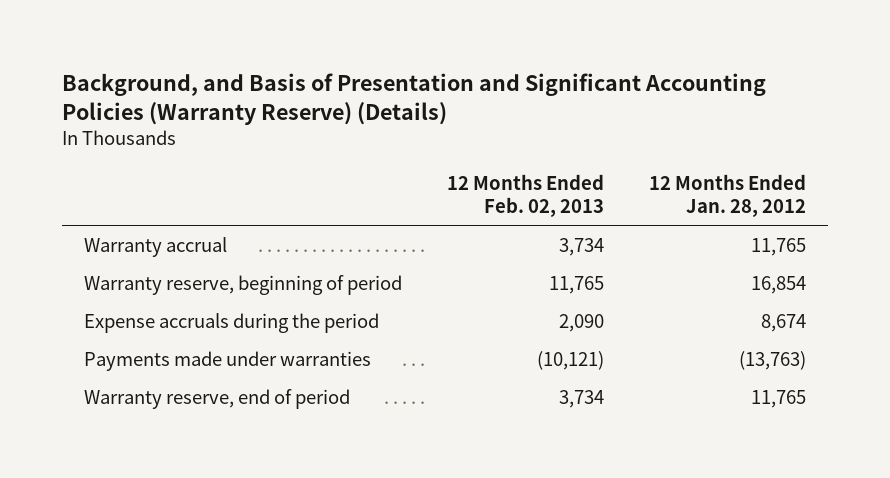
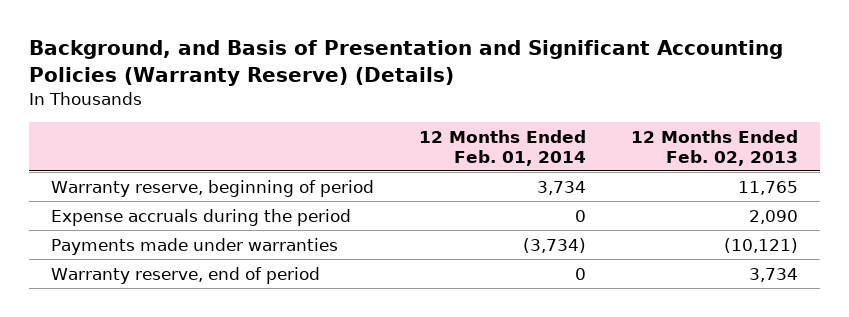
- | 12 Months Ended Feb. 02, 2013 | 12 Months Ended Jan. 28, 2012
+ | 12 Months Ended Feb. 01, 2014 | 12 Months Ended Feb. 02, 2013
- Warranty accrual | 3,734 | 11,765

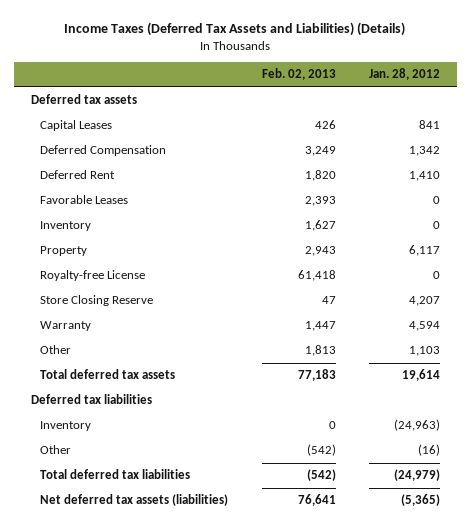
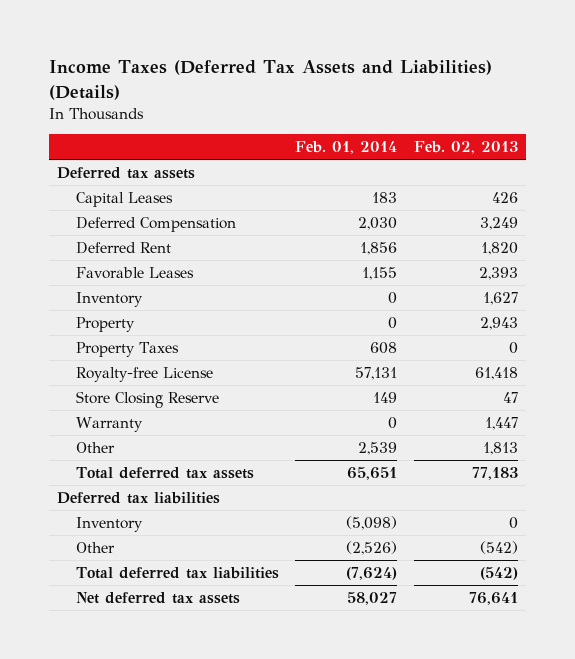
- | Feb. 02, 2013 | Jan. 28, 2012
+ | Feb. 01, 2014 | Feb. 02, 2013
+ Property Taxes | 608 | 0
- Net deferred tax assets (liabilities) | 76,641 | (5,365)
+ Net deferred tax assets | 58,027 | 76,641

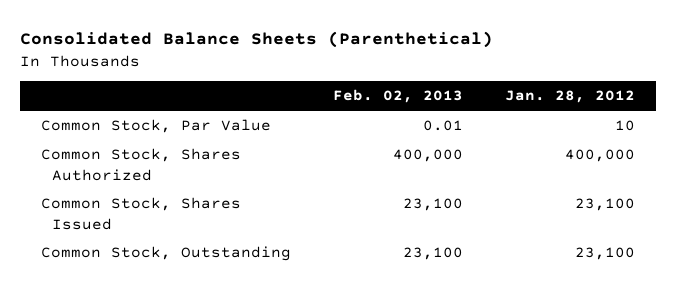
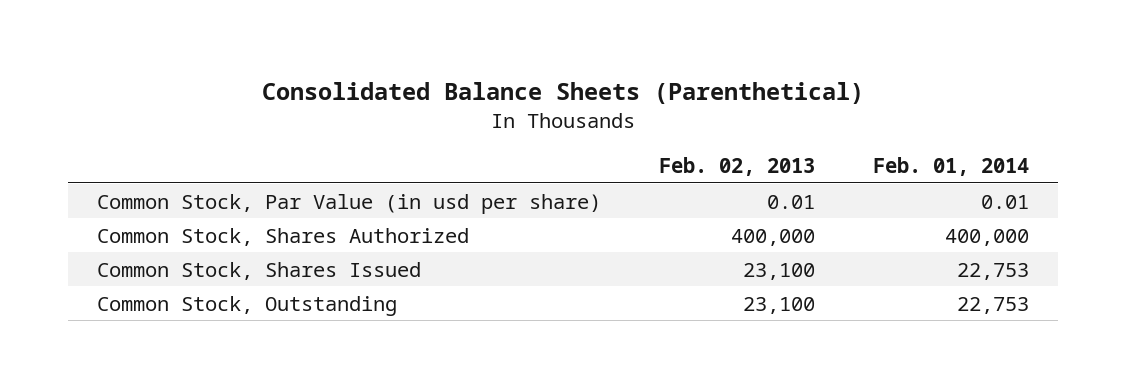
- | Feb. 02, 2013 | Jan. 28, 2012
+ | Feb. 02, 2013 | Feb. 01, 2014
- Common Stock, Par Value | 0.01 | 10
+ Common Stock, Par Value (in usd per share) | 0.01 | 0.01

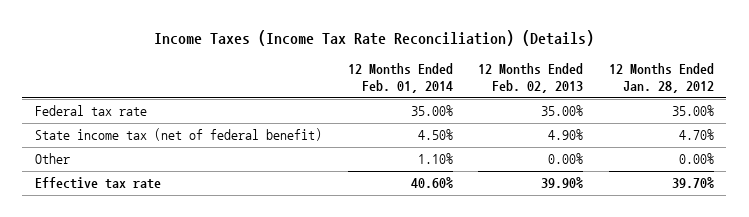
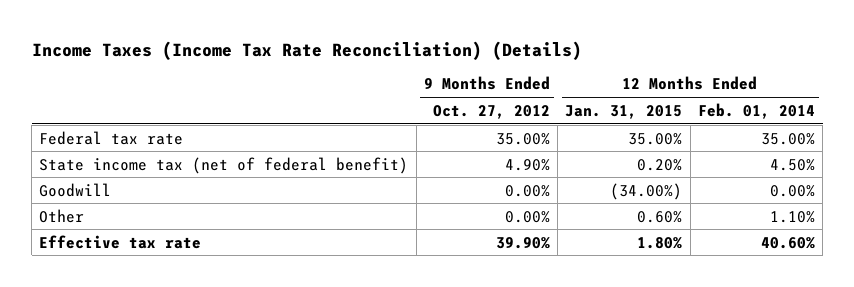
- | 12 Months Ended Feb. 01, 2014 | 12 Months Ended Feb. 02, 2013 | 12 Months Ended Jan. 28, 2012
+ | 9 Months Ended Oct. 27, 2012 | 12 Months Ended Jan. 31, 2015 | 12 Months Ended Feb. 01, 2014
+ Goodwill | 0.00% | (34.00%) | 0.00%

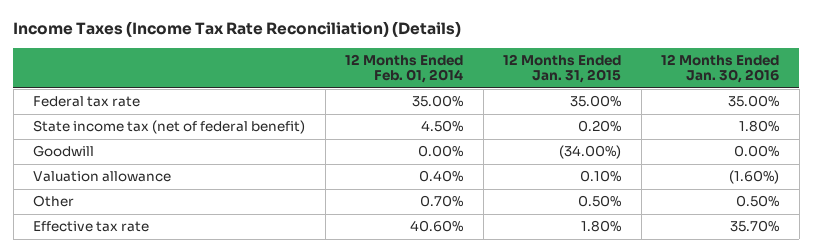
- | 9 Months Ended Oct. 27, 2012 | 12 Months Ended Jan. 31, 2015 | 12 Months Ended Feb. 01, 2014
+ | 12 Months Ended Feb. 01, 2014 | 12 Months Ended Jan. 31, 2015 | 12 Months Ended Jan. 30, 2016
- Other | 0.00% | 0.60% | 1.10%
+ Valuation allowance | 0.40% | 0.10% | (1.60%)
+ Other | 0.70% | 0.50% | 0.50%

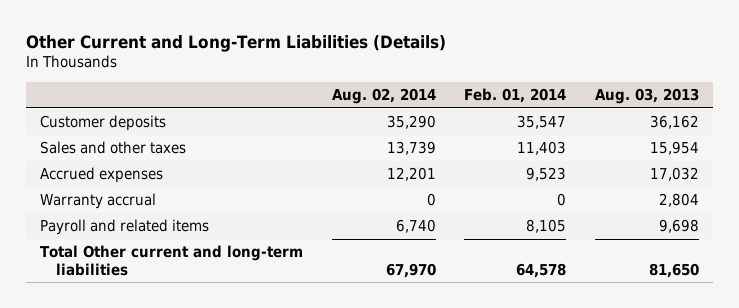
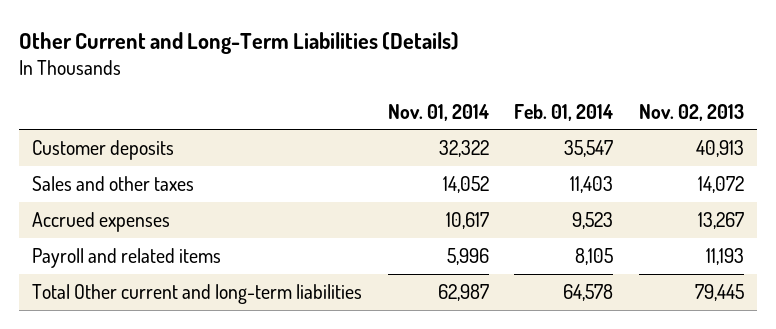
- | Aug. 02, 2014 | Feb. 01, 2014 | Aug. 03, 2013
+ | Nov. 01, 2014 | Feb. 01, 2014 | Nov. 02, 2013
- Warranty accrual | 0 | 0 | 2,804

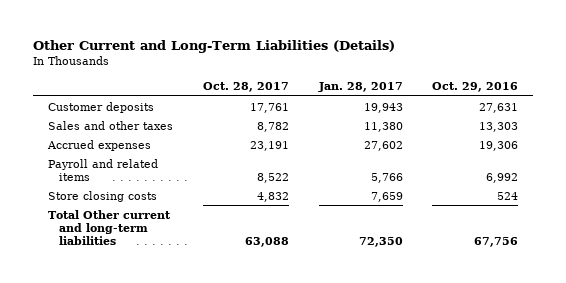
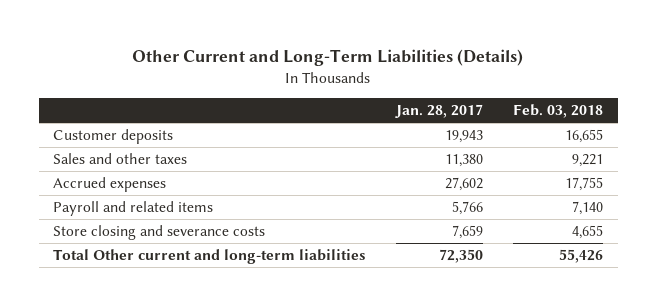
- | Oct. 28, 2017 | Jan. 28, 2017 | Oct. 29, 2016
+ | Jan. 28, 2017 | Feb. 03, 2018
- Store closing costs | 4,832 | 7,659 | 524
+ Store closing and severance costs | 7,659 | 4,655

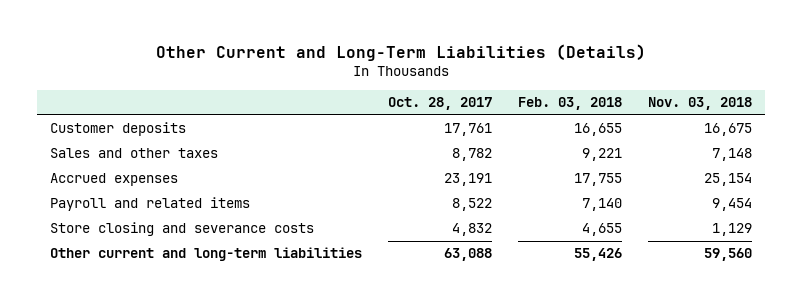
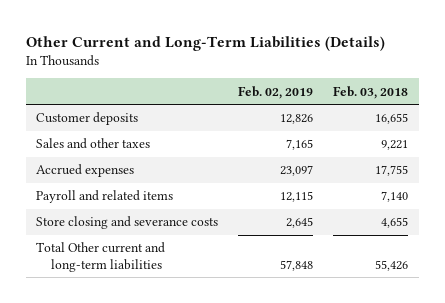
- | Oct. 28, 2017 | Feb. 03, 2018 | Nov. 03, 2018
+ | Feb. 02, 2019 | Feb. 03, 2018
- Other current and long-term liabilities | 63,088 | 55,426 | 59,560
+ Total Other current and long-term liabilities | 57,848 | 55,426

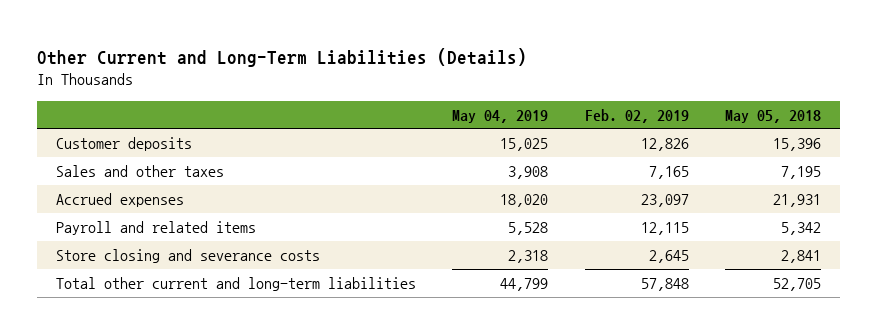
- | Feb. 02, 2019 | Feb. 03, 2018
+ | May 04, 2019 | Feb. 02, 2019 | May 05, 2018
- Total Other current and long-term liabilities | 57,848 | 55,426
+ Total other current and long-term liabilities | 44,799 | 57,848 | 52,705

